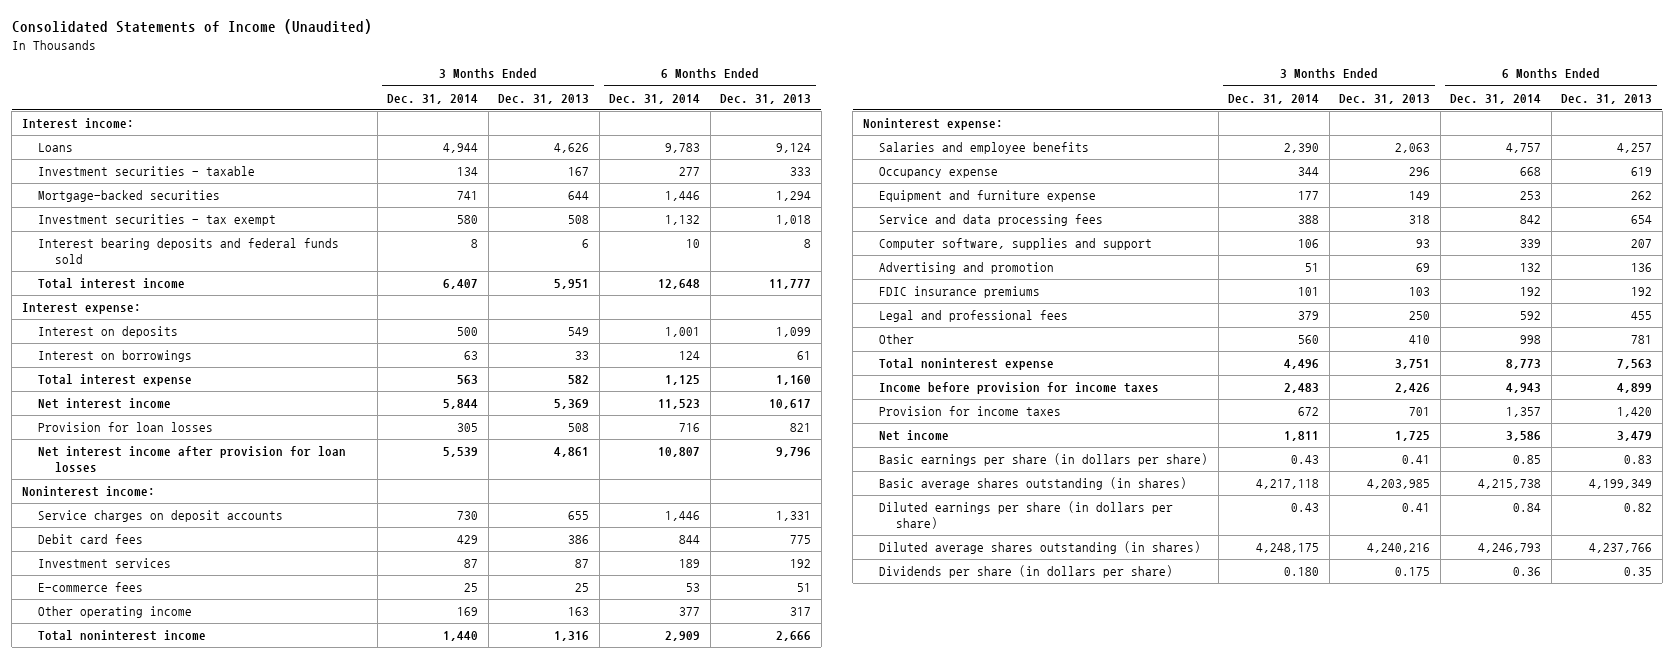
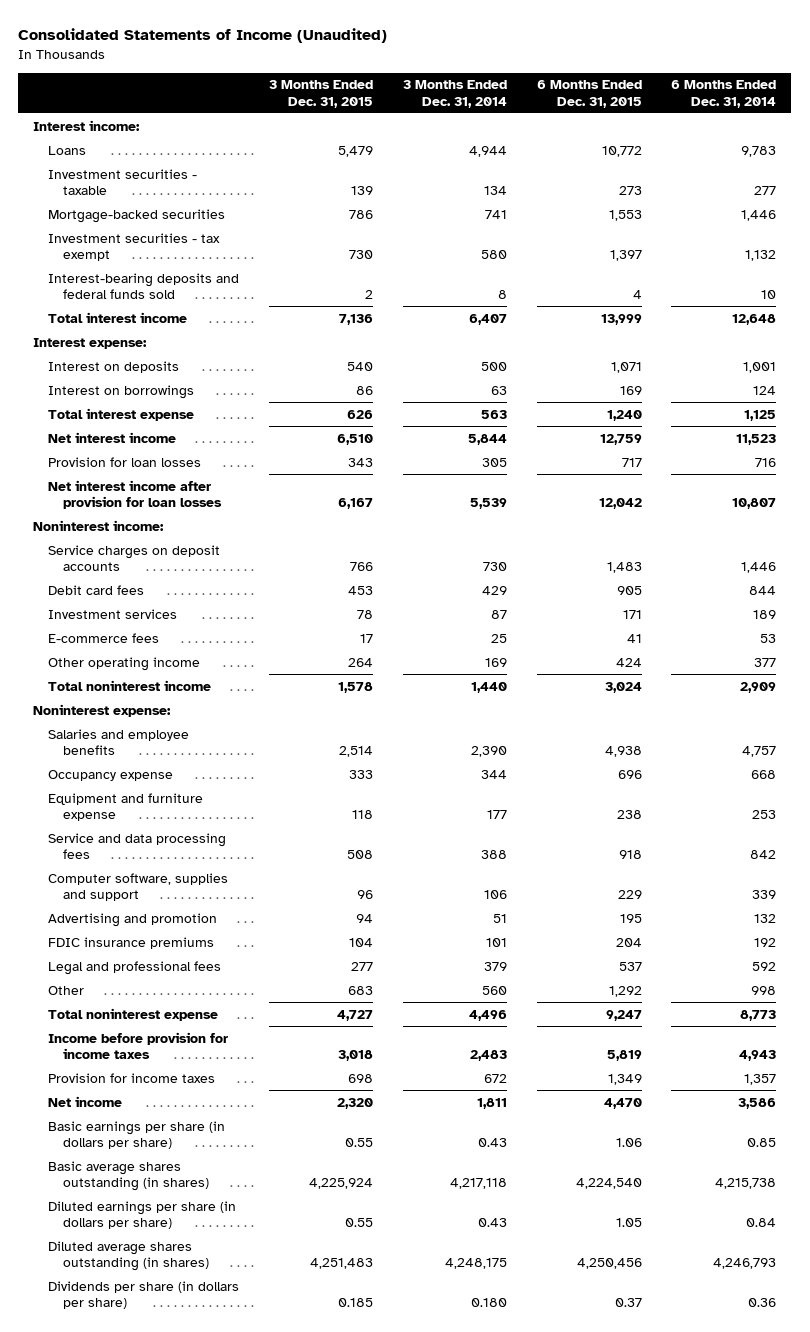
- | 3 Months Ended Dec. 31, 2014 | 3 Months Ended Dec. 31, 2013 | 6 Months Ended Dec. 31, 2014 | 6 Months Ended Dec. 31, 2013
+ | 3 Months Ended Dec. 31, 2015 | 3 Months Ended Dec. 31, 2014 | 6 Months Ended Dec. 31, 2015 | 6 Months Ended Dec. 31, 2014
- Interest bearing deposits and federal funds sold | 8 | 6 | 10 | 8
+ Interest-bearing deposits and federal funds sold | 2 | 8 | 4 | 10

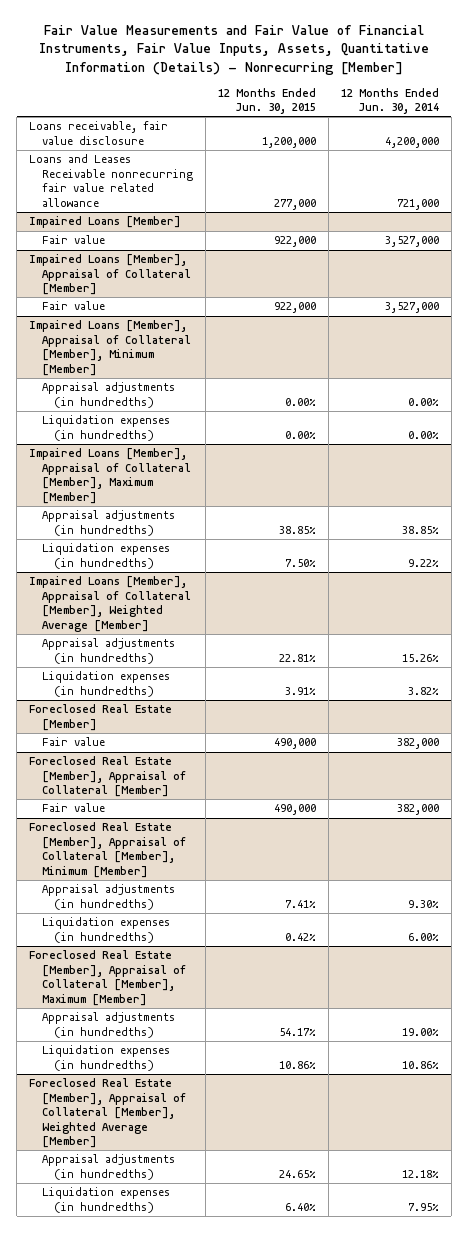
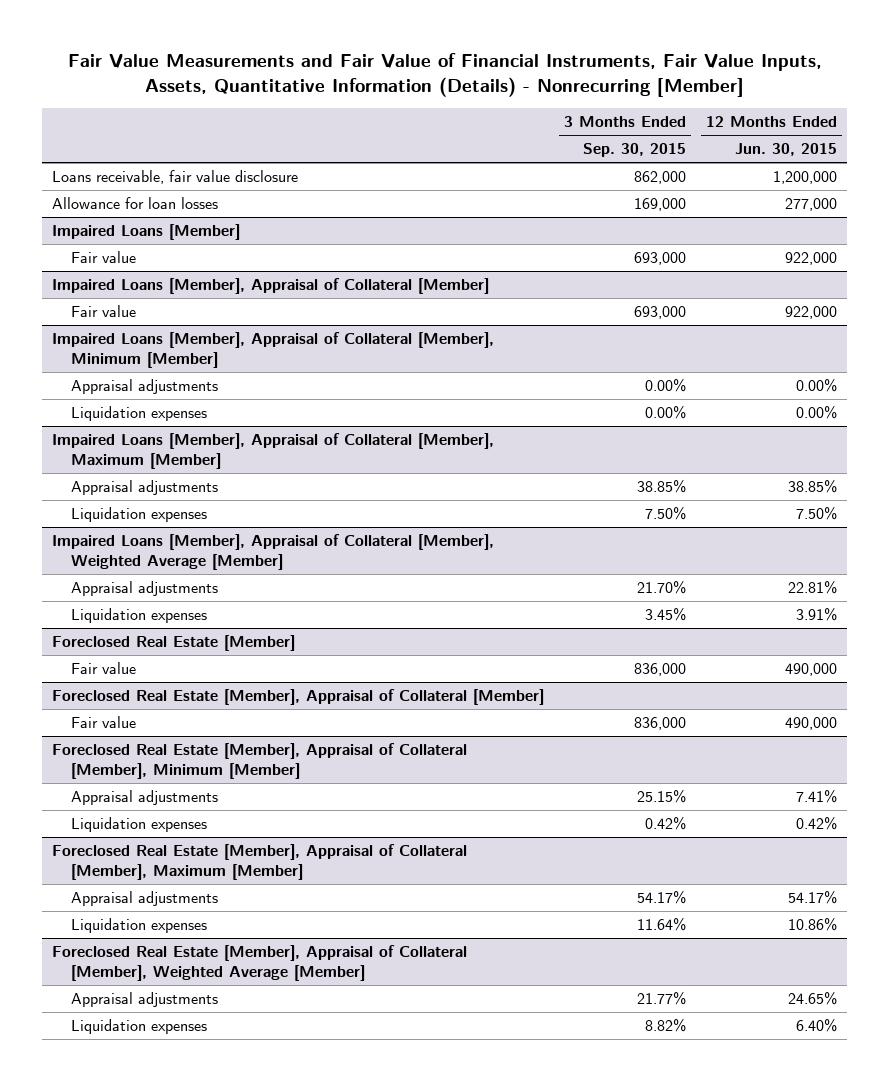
- | 12 Months Ended Jun. 30, 2015 | 12 Months Ended Jun. 30, 2014
+ | 3 Months Ended Sep. 30, 2015 | 12 Months Ended Jun. 30, 2015
- Loans and Leases Receivable nonrecurring fair value related allowance | 277,000 | 721,000
+ Allowance for loan losses | 169,000 | 277,000
@ Impaired Loans [Member], Appraisal of Collateral [Member], Minimum [Member]
- Appraisal adjustments (in hundredths) | 0.00% | 0.00%
- Liquidation expenses (in hundredths) | 0.00% | 0.00%
+ Appraisal adjustments | 0.00% | 0.00%
+ Liquidation expenses | 0.00% | 0.00%
@ Impaired Loans [Member], Appraisal of Collateral [Member], Maximum [Member]
- Appraisal adjustments (in hundredths) | 38.85% | 38.85%
- Liquidation expenses (in hundredths) | 7.50% | 9.22%
+ Appraisal adjustments | 38.85% | 38.85%
+ Liquidation expenses | 7.50% | 7.50%
@ Impaired Loans [Member], Appraisal of Collateral [Member], Weighted Average [Member]
- Appraisal adjustments (in hundredths) | 22.81% | 15.26%
- Liquidation expenses (in hundredths) | 3.91% | 3.82%
+ Appraisal adjustments | 21.70% | 22.81%
+ Liquidation expenses | 3.45% | 3.91%
@ Foreclosed Real Estate [Member], Appraisal of Collateral [Member], Minimum [Member]
- Appraisal adjustments (in hundredths) | 7.41% | 9.30%
- Liquidation expenses (in hundredths) | 0.42% | 6.00%
+ Appraisal adjustments | 25.15% | 7.41%
+ Liquidation expenses | 0.42% | 0.42%
@ Foreclosed Real Estate [Member], Appraisal of Collateral [Member], Maximum [Member]
- Appraisal adjustments (in hundredths) | 54.17% | 19.00%
- Liquidation expenses (in hundredths) | 10.86% | 10.86%
+ Appraisal adjustments | 54.17% | 54.17%
+ Liquidation expenses | 11.64% | 10.86%
@ Foreclosed Real Estate [Member], Appraisal of Collateral [Member], Weighted Average [Member]
- Appraisal adjustments (in hundredths) | 24.65% | 12.18%
- Liquidation expenses (in hundredths) | 6.40% | 7.95%
+ Appraisal adjustments | 21.77% | 24.65%
+ Liquidation expenses | 8.82% | 6.40%

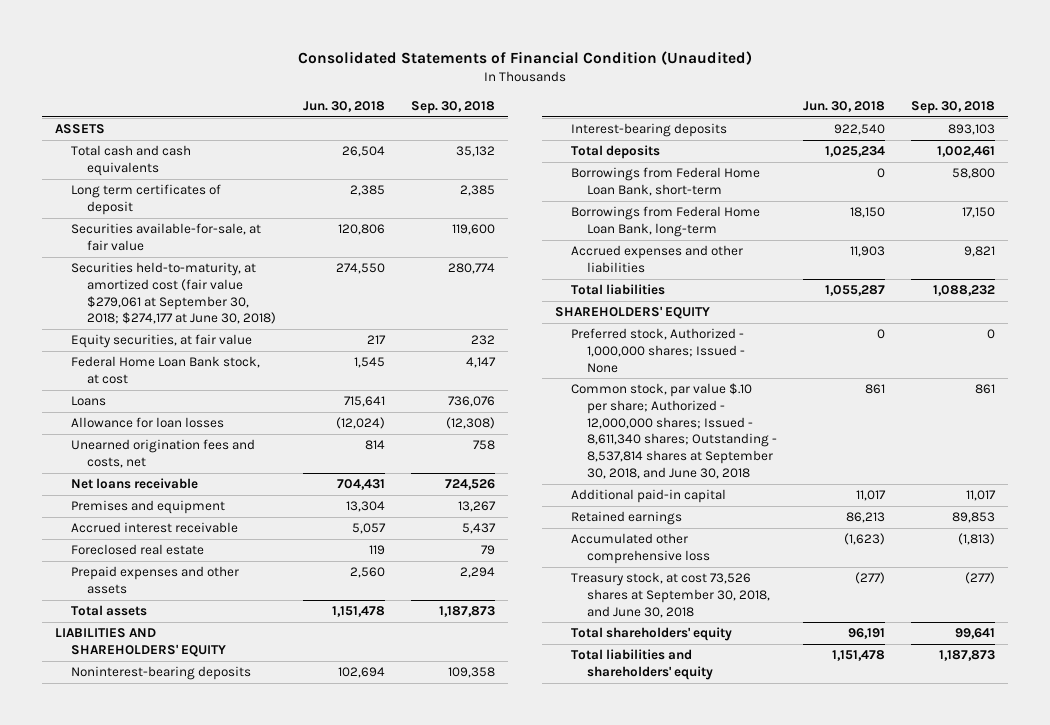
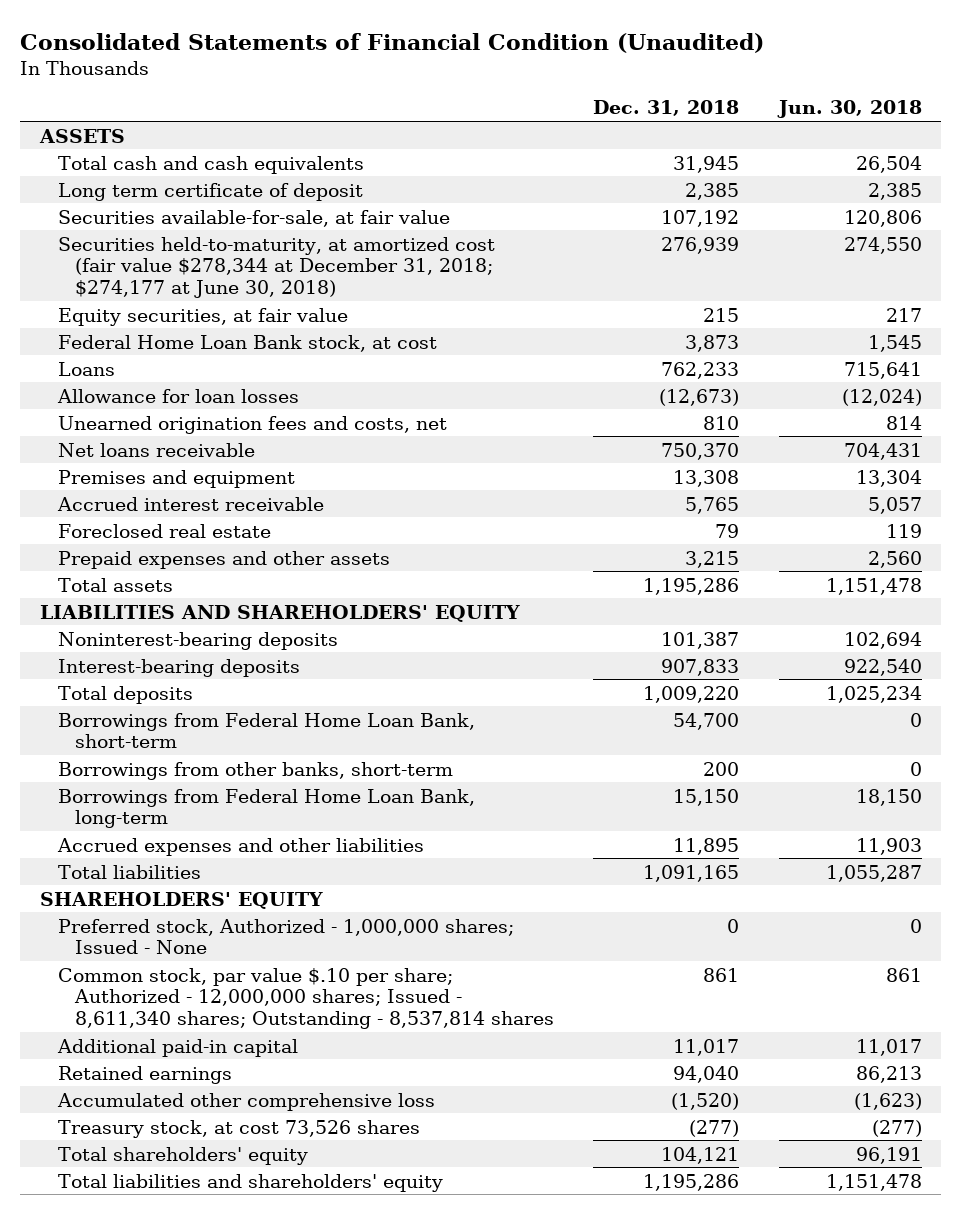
- | Jun. 30, 2018 | Sep. 30, 2018
+ | Dec. 31, 2018 | Jun. 30, 2018
- Long term certificates of deposit | 2,385 | 2,385
+ Long term certificate of deposit | 2,385 | 2,385
- Securities held-to-maturity, at amortized cost (fair value $279,061 at September 30, 2018; $274,177 at June 30, 2018) | 274,550 | 280,774
+ Securities held-to-maturity, at amortized cost (fair value $278,344 at December 31, 2018; $274,177 at June 30, 2018) | 276,939 | 274,550
+ Borrowings from other banks, short-term | 200 | 0
- Common stock, par value $.10 per share; Authorized - 12,000,000 shares; Issued - 8,611,340 shares; Outstanding - 8,537,814 shares at September 30, 2018, and June 30, 2018 | 861 | 861
+ Common stock, par value $.10 per share; Authorized - 12,000,000 shares; Issued - 8,611,340 shares; Outstanding - 8,537,814 shares | 861 | 861
- Treasury stock, at cost 73,526 shares at September 30, 2018, and June 30, 2018 | (277) | (277)
+ Treasury stock, at cost 73,526 shares | (277) | (277)

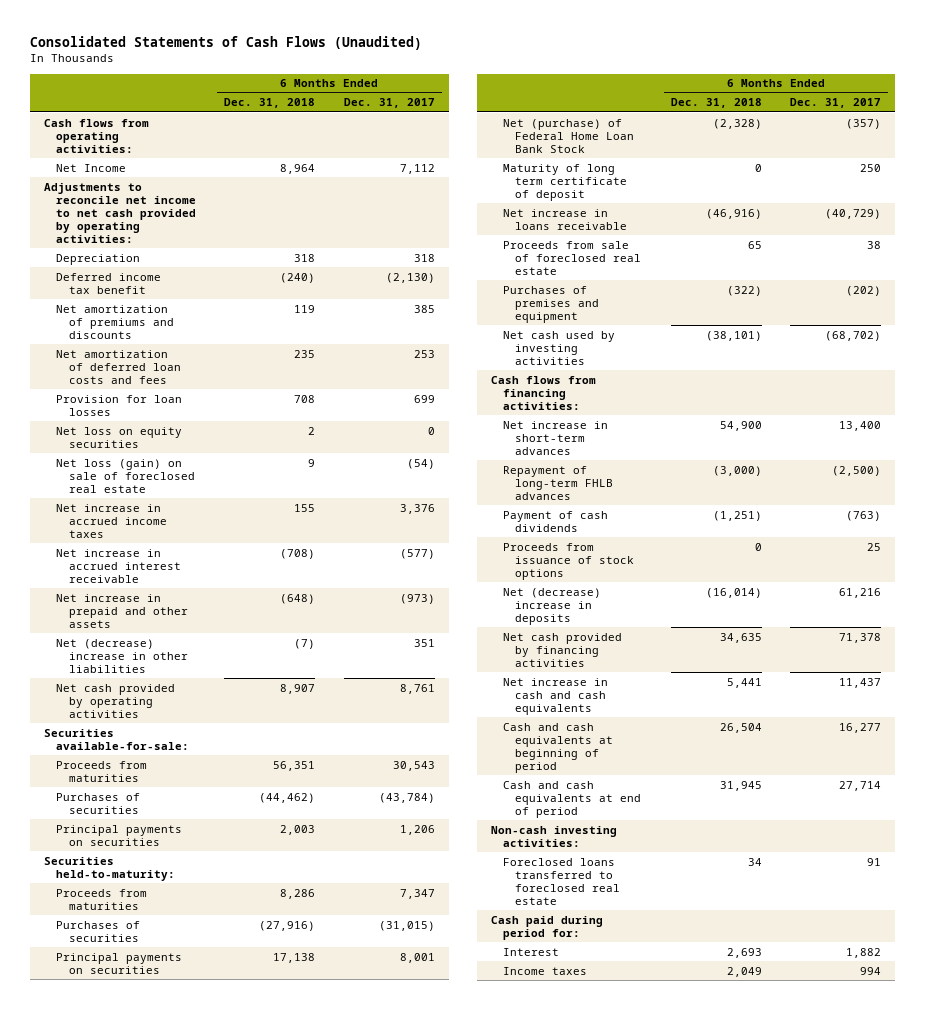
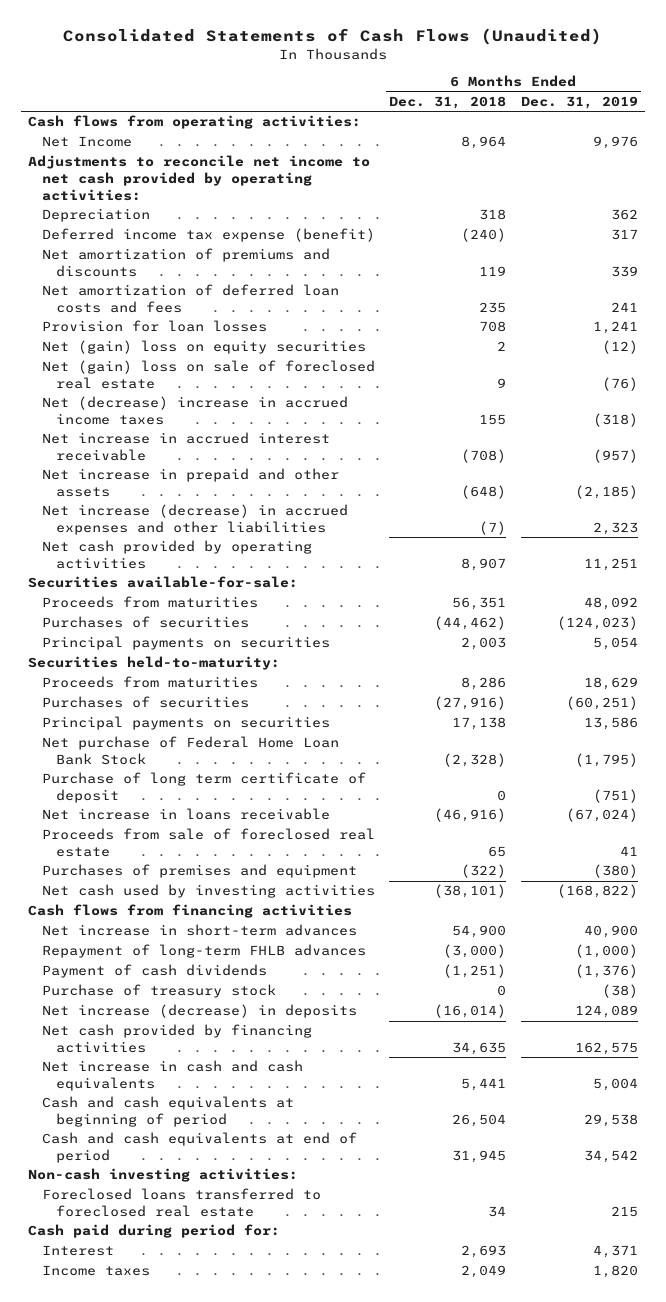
- | 6 Months Ended Dec. 31, 2018 | 6 Months Ended Dec. 31, 2017
+ | 6 Months Ended Dec. 31, 2018 | 6 Months Ended Dec. 31, 2019
- Deferred income tax benefit | (240) | (2,130)
+ Deferred income tax expense (benefit) | (240) | 317
- Net loss on equity securities | 2 | 0
- Net loss (gain) on sale of foreclosed real estate | 9 | (54)
- Net increase in accrued income taxes | 155 | 3,376
+ Net (gain) loss on equity securities | 2 | (12)
+ Net (gain) loss on sale of foreclosed real estate | 9 | (76)
+ Net (decrease) increase in accrued income taxes | 155 | (318)
- Net (decrease) increase in other liabilities | (7) | 351
+ Net increase (decrease) in accrued expenses and other liabilities | (7) | 2,323
- Net (purchase) of Federal Home Loan Bank Stock | (2,328) | (357)
- Maturity of long term certificate of deposit | 0 | 250
+ Net purchase of Federal Home Loan Bank Stock | (2,328) | (1,795)
+ Purchase of long term certificate of deposit | 0 | (751)
- Cash flows from financing activities:
+ Cash flows from financing activities
- Proceeds from issuance of stock options | 0 | 25
- Net (decrease) increase in deposits | (16,014) | 61,216
+ Purchase of treasury stock | 0 | (38)
+ Net increase (decrease) in deposits | (16,014) | 124,089

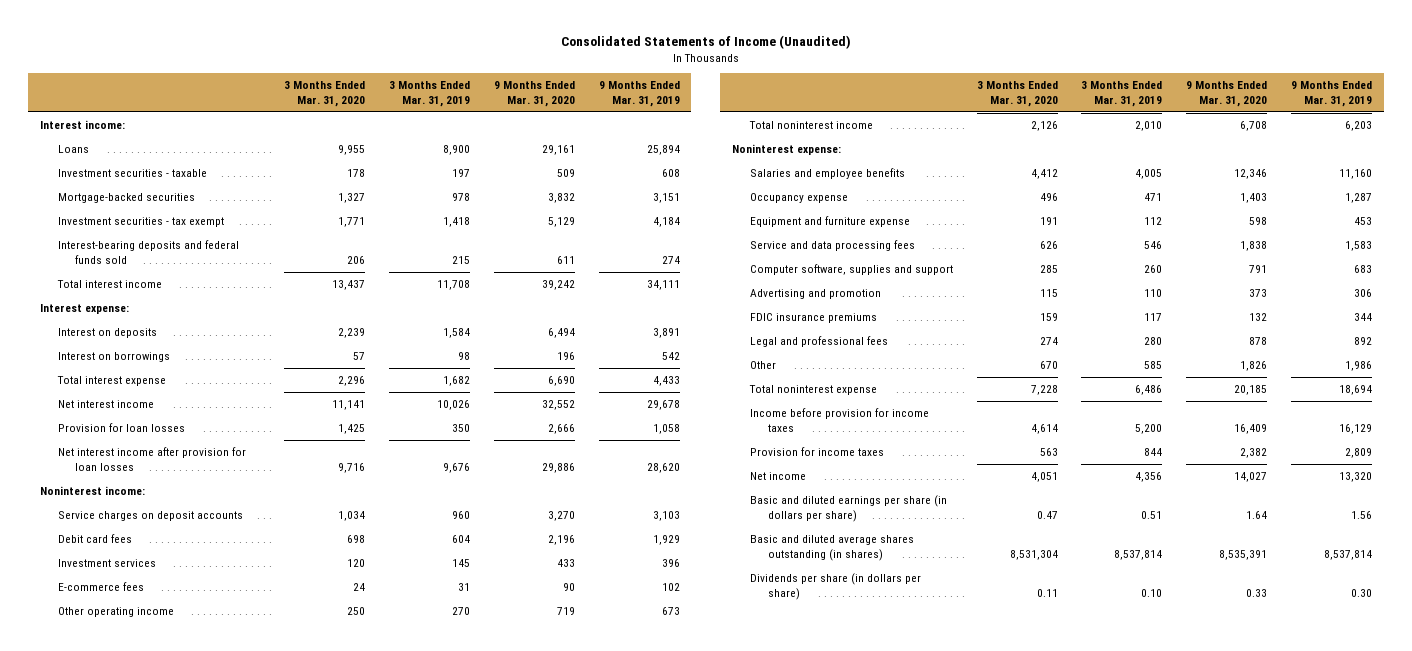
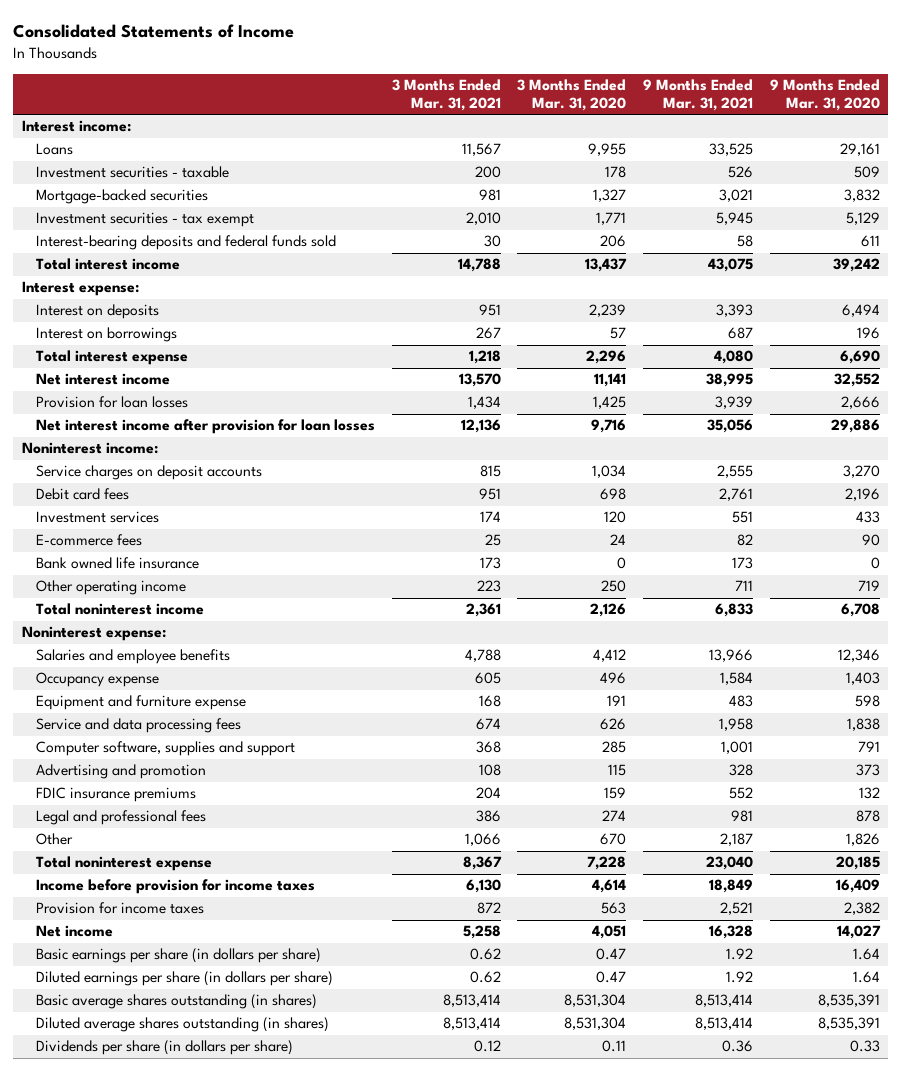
- Consolidated Statements of Income (Unaudited)
+ Consolidated Statements of Income
- | 3 Months Ended Mar. 31, 2020 | 3 Months Ended Mar. 31, 2019 | 9 Months Ended Mar. 31, 2020 | 9 Months Ended Mar. 31, 2019
+ | 3 Months Ended Mar. 31, 2021 | 3 Months Ended Mar. 31, 2020 | 9 Months Ended Mar. 31, 2021 | 9 Months Ended Mar. 31, 2020
+ Bank owned life insurance | 173 | 0 | 173 | 0
- Basic and diluted earnings per share (in dollars per share) | 0.47 | 0.51 | 1.64 | 1.56
- Basic and diluted average shares outstanding (in shares) | 8,531,304 | 8,537,814 | 8,535,391 | 8,537,814
+ Basic earnings per share (in dollars per share) | 0.62 | 0.47 | 1.92 | 1.64
+ Diluted earnings per share (in dollars per share) | 0.62 | 0.47 | 1.92 | 1.64
+ Basic average shares outstanding (in shares) | 8,513,414 | 8,531,304 | 8,513,414 | 8,535,391
+ Diluted average shares outstanding (in shares) | 8,513,414 | 8,531,304 | 8,513,414 | 8,535,391

